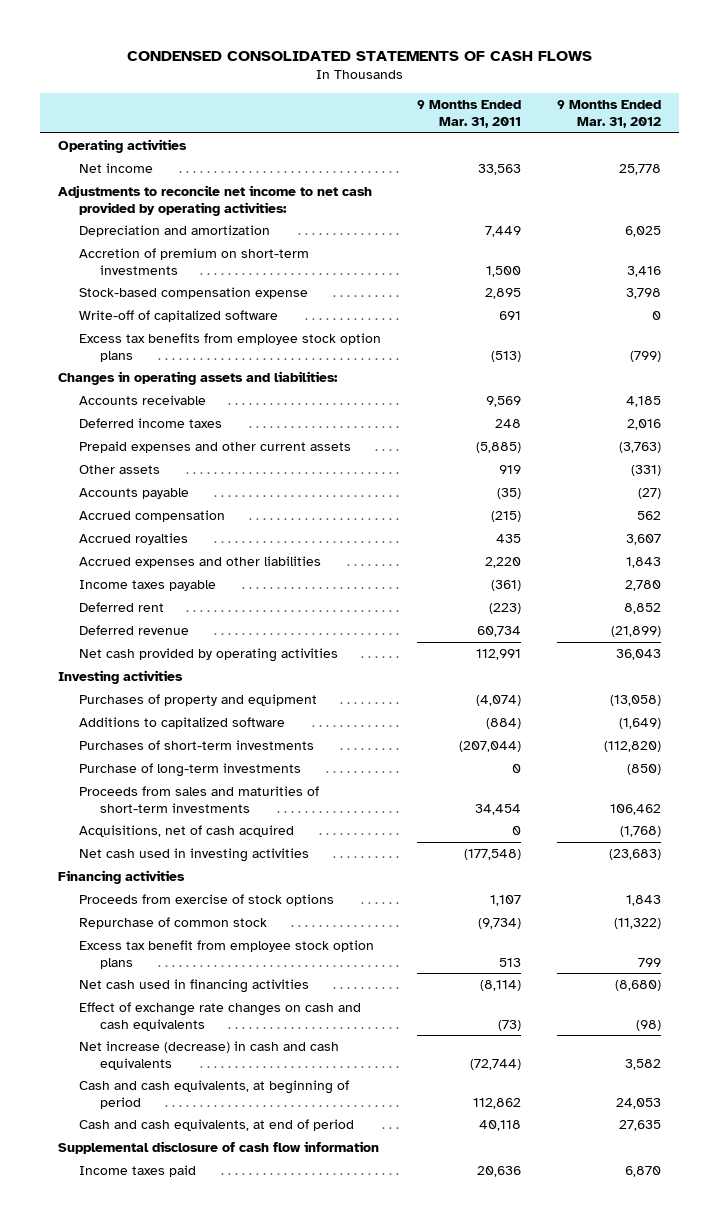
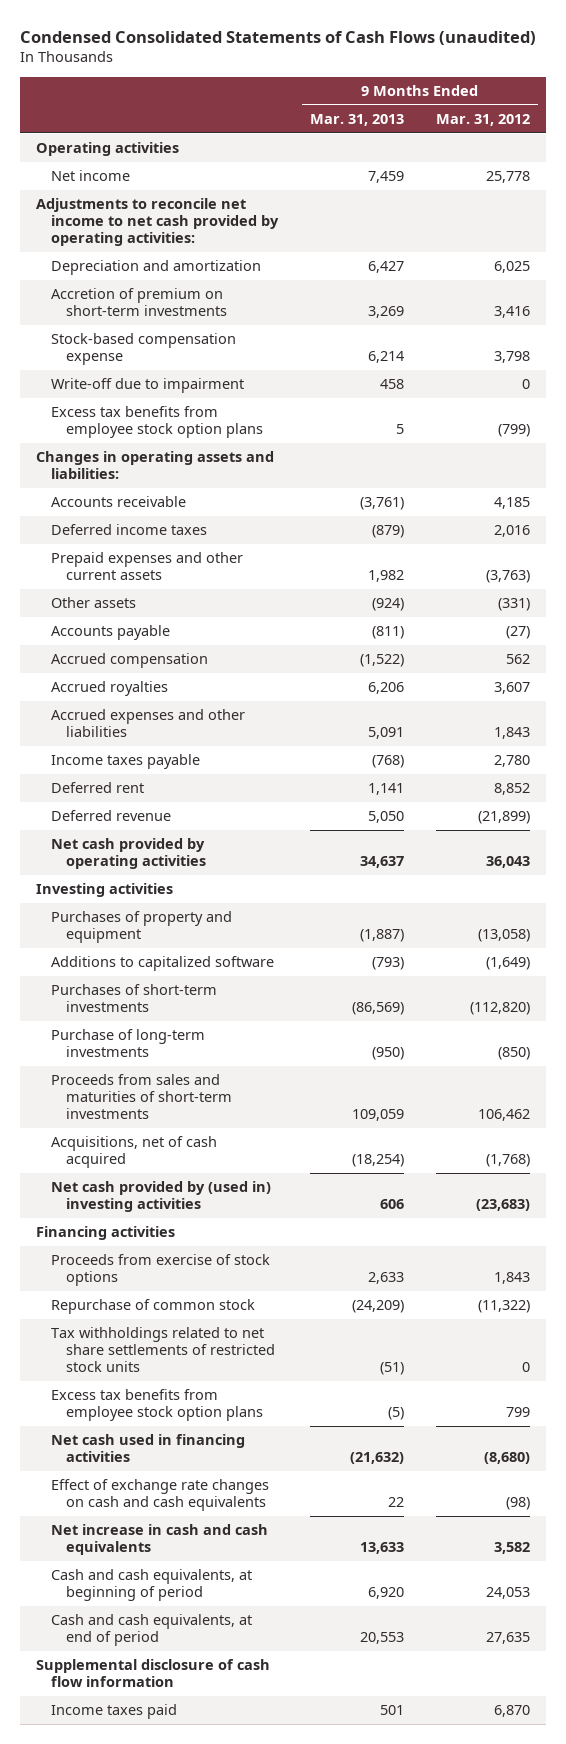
- CONDENSED CONSOLIDATED STATEMENTS OF CASH FLOWS
+ Condensed Consolidated Statements of Cash Flows (unaudited)
- | 9 Months Ended Mar. 31, 2011 | 9 Months Ended Mar. 31, 2012
+ | 9 Months Ended Mar. 31, 2013 | 9 Months Ended Mar. 31, 2012
- Write-off of capitalized software | 691 | 0
+ Write-off due to impairment | 458 | 0
- Net cash used in investing activities | (177,548) | (23,683)
+ Net cash provided by (used in) investing activities | 606 | (23,683)
- Excess tax benefit from employee stock option plans | 513 | 799
+ Tax withholdings related to net share settlements of restricted stock units | (51) | 0
+ Excess tax benefits from employee stock option plans | (5) | 799
- Net increase (decrease) in cash and cash equivalents | (72,744) | 3,582
+ Net increase in cash and cash equivalents | 13,633 | 3,582

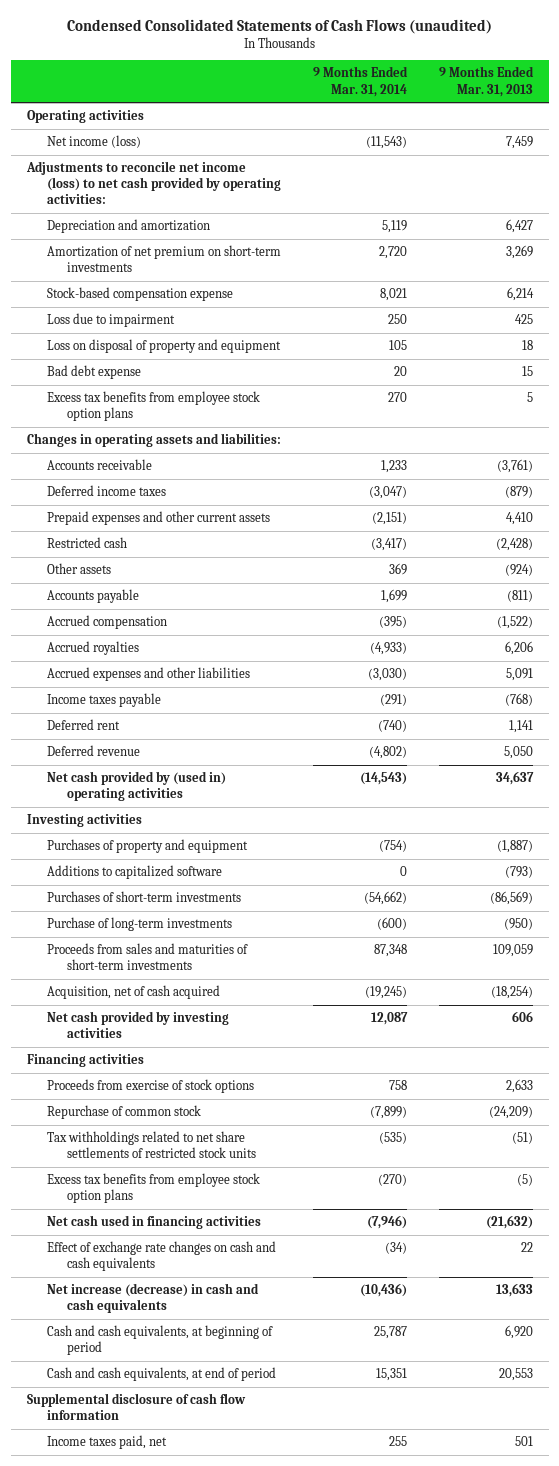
- | 9 Months Ended Mar. 31, 2013 | 9 Months Ended Mar. 31, 2012
+ | 9 Months Ended Mar. 31, 2014 | 9 Months Ended Mar. 31, 2013
- Net income | 7,459 | 25,778
- Adjustments to reconcile net income to net cash provided by operating activities:
+ Net income (loss) | (11,543) | 7,459
+ Adjustments to reconcile net income (loss) to net cash provided by operating activities:
- Accretion of premium on short-term investments | 3,269 | 3,416
+ Amortization of net premium on short-term investments | 2,720 | 3,269
- Write-off due to impairment | 458 | 0
+ Loss due to impairment | 250 | 425
+ Loss on disposal of property and equipment | 105 | 18
+ Bad debt expense | 20 | 15
- Prepaid expenses and other current assets | 1,982 | (3,763)
+ Prepaid expenses and other current assets | (2,151) | 4,410
+ Restricted cash | (3,417) | (2,428)
- Net cash provided by operating activities | 34,637 | 36,043
+ Net cash provided by (used in) operating activities | (14,543) | 34,637
- Acquisitions, net of cash acquired | (18,254) | (1,768)
- Net cash provided by (used in) investing activities | 606 | (23,683)
+ Acquisition, net of cash acquired | (19,245) | (18,254)
+ Net cash provided by investing activities | 12,087 | 606
- Net increase in cash and cash equivalents | 13,633 | 3,582
+ Net increase (decrease) in cash and cash equivalents | (10,436) | 13,633
- Income taxes paid | 501 | 6,870
+ Income taxes paid, net | 255 | 501

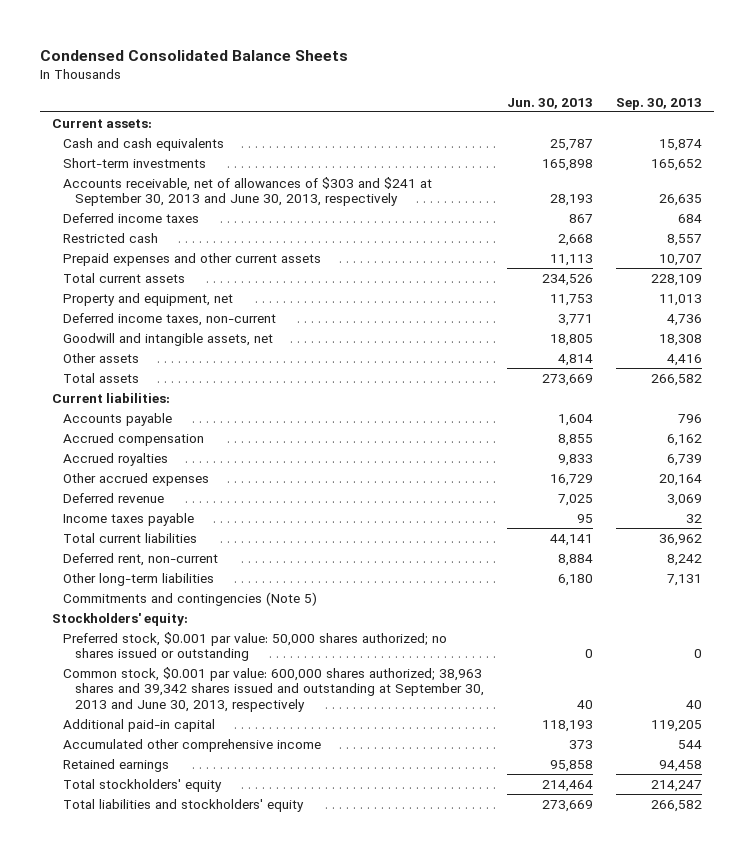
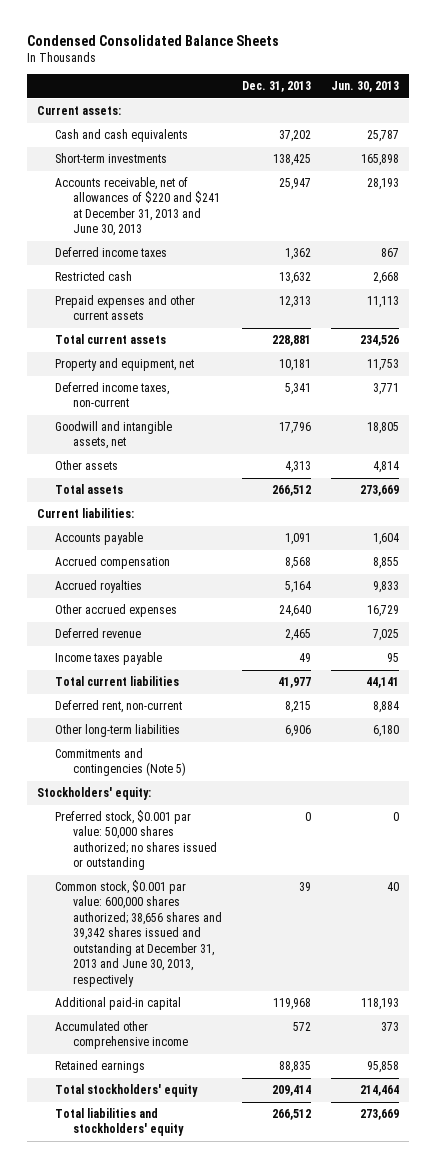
- | Jun. 30, 2013 | Sep. 30, 2013
+ | Dec. 31, 2013 | Jun. 30, 2013
- Accounts receivable, net of allowances of $303 and $241 at September 30, 2013 and June 30, 2013, respectively | 28,193 | 26,635
+ Accounts receivable, net of allowances of $220 and $241 at December 31, 2013 and June 30, 2013 | 25,947 | 28,193
- Common stock, $0.001 par value: 600,000 shares authorized; 38,963 shares and 39,342 shares issued and outstanding at September 30, 2013 and June 30, 2013, respectively | 40 | 40
+ Common stock, $0.001 par value: 600,000 shares authorized; 38,656 shares and 39,342 shares issued and outstanding at December 31, 2013 and June 30, 2013, respectively | 39 | 40

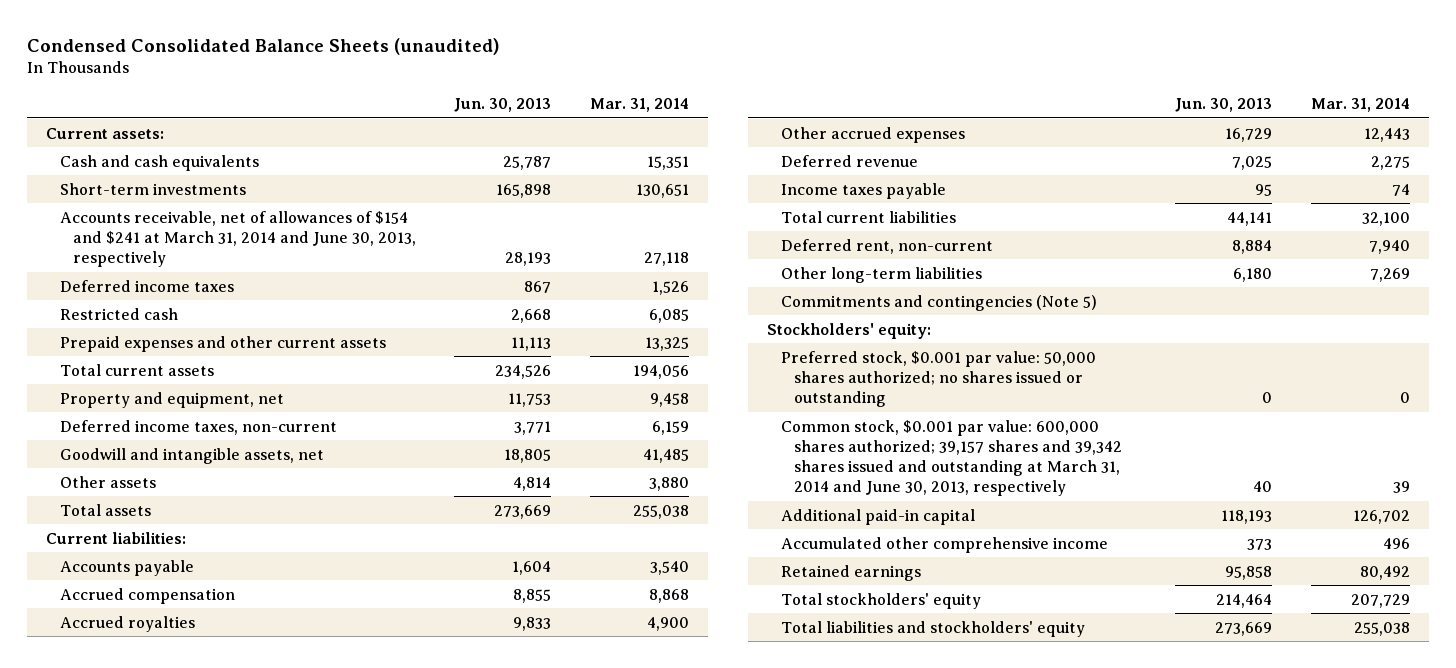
- Condensed Consolidated Balance Sheets
+ Condensed Consolidated Balance Sheets (unaudited)
- | Dec. 31, 2013 | Jun. 30, 2013
+ | Jun. 30, 2013 | Mar. 31, 2014
- Accounts receivable, net of allowances of $220 and $241 at December 31, 2013 and June 30, 2013 | 25,947 | 28,193
+ Accounts receivable, net of allowances of $154 and $241 at March 31, 2014 and June 30, 2013, respectively | 28,193 | 27,118
- Common stock, $0.001 par value: 600,000 shares authorized; 38,656 shares and 39,342 shares issued and outstanding at December 31, 2013 and June 30, 2013, respectively | 39 | 40
+ Common stock, $0.001 par value: 600,000 shares authorized; 39,157 shares and 39,342 shares issued and outstanding at March 31, 2014 and June 30, 2013, respectively | 40 | 39

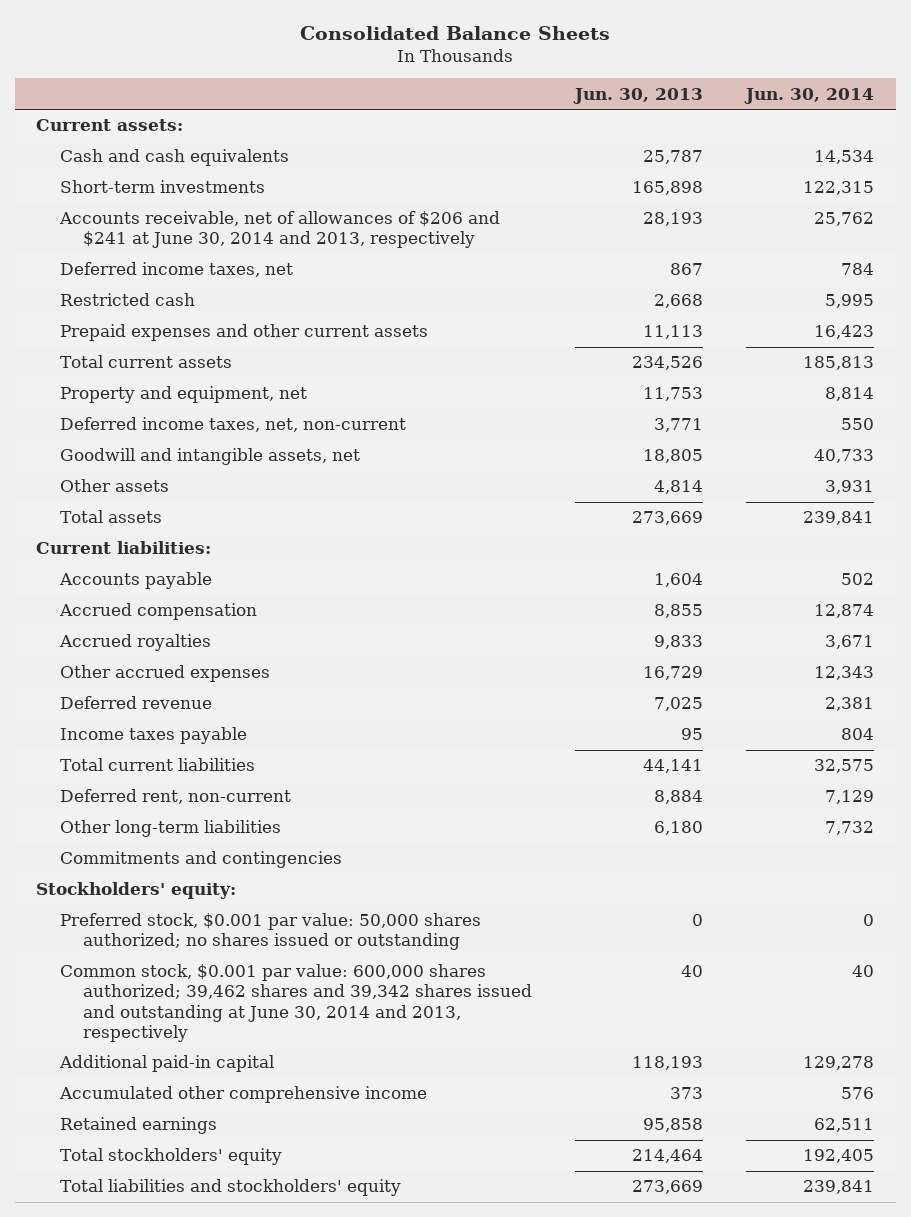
- Condensed Consolidated Balance Sheets (unaudited)
+ Consolidated Balance Sheets
- | Jun. 30, 2013 | Mar. 31, 2014
+ | Jun. 30, 2013 | Jun. 30, 2014
- Accounts receivable, net of allowances of $154 and $241 at March 31, 2014 and June 30, 2013, respectively | 28,193 | 27,118
- Deferred income taxes | 867 | 1,526
+ Accounts receivable, net of allowances of $206 and $241 at June 30, 2014 and 2013, respectively | 28,193 | 25,762
+ Deferred income taxes, net | 867 | 784
- Deferred income taxes, non-current | 3,771 | 6,159
+ Deferred income taxes, net, non-current | 3,771 | 550
- Commitments and contingencies (Note 5)
+ Commitments and contingencies
- Common stock, $0.001 par value: 600,000 shares authorized; 39,157 shares and 39,342 shares issued and outstanding at March 31, 2014 and June 30, 2013, respectively | 40 | 39
+ Common stock, $0.001 par value: 600,000 shares authorized; 39,462 shares and 39,342 shares issued and outstanding at June 30, 2014 and 2013, respectively | 40 | 40

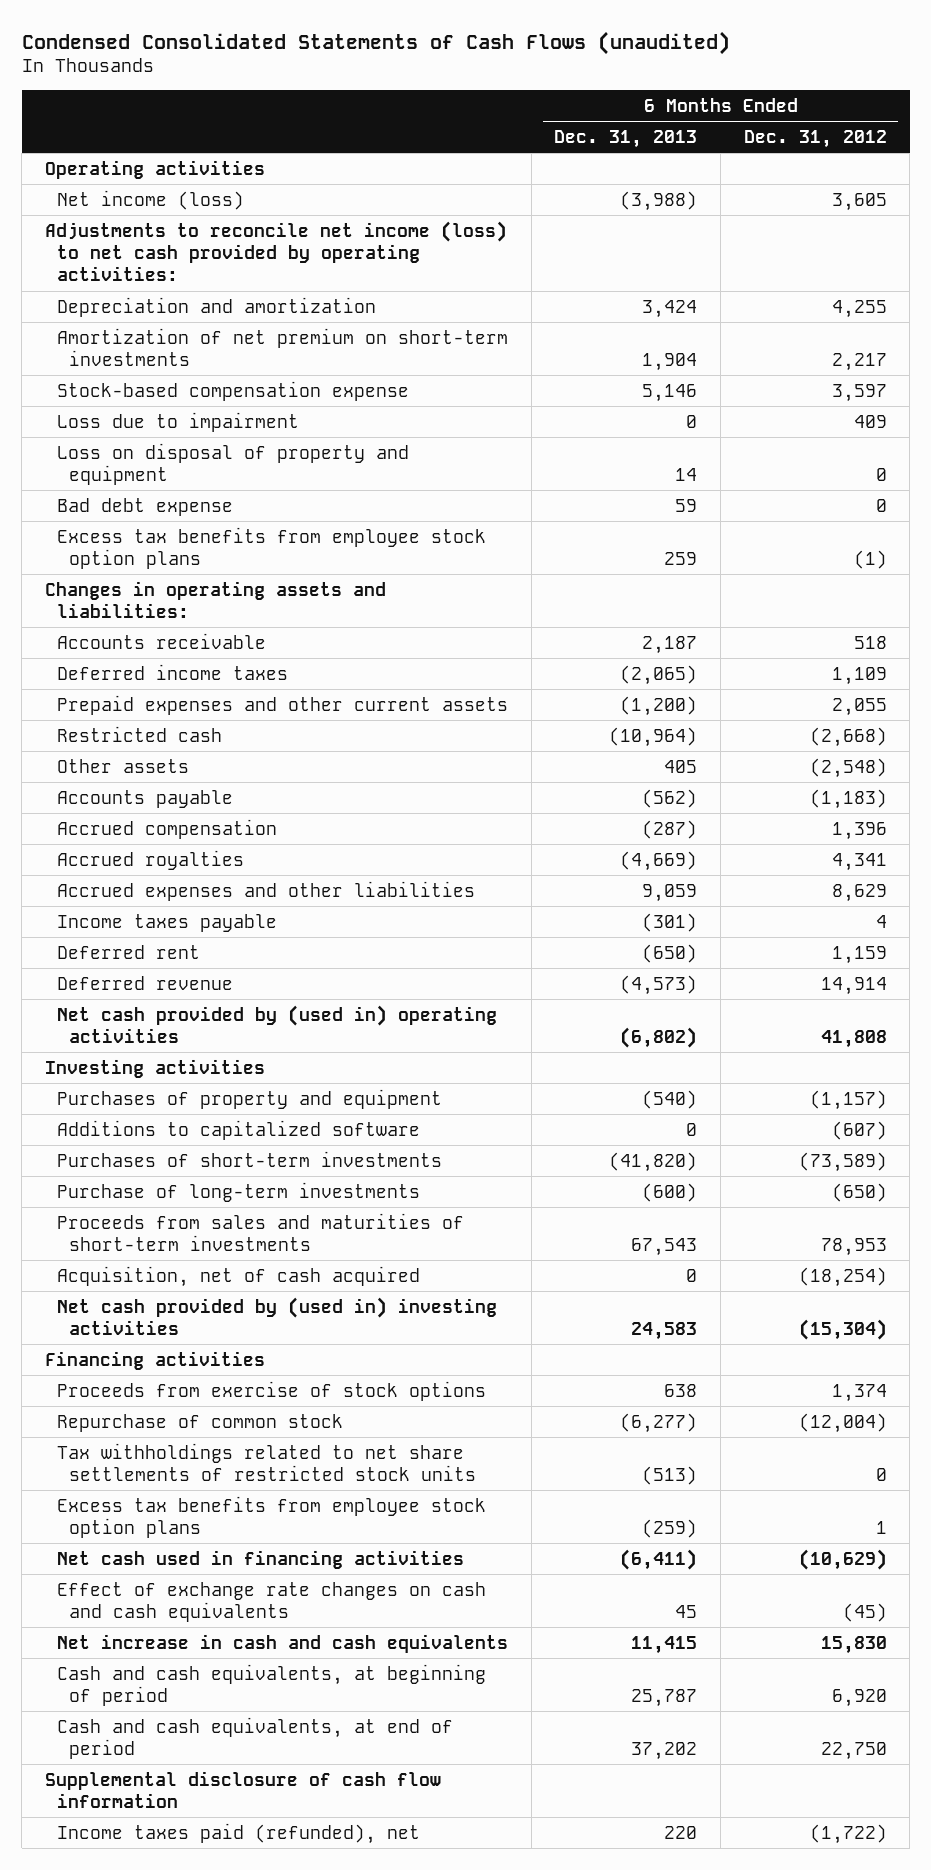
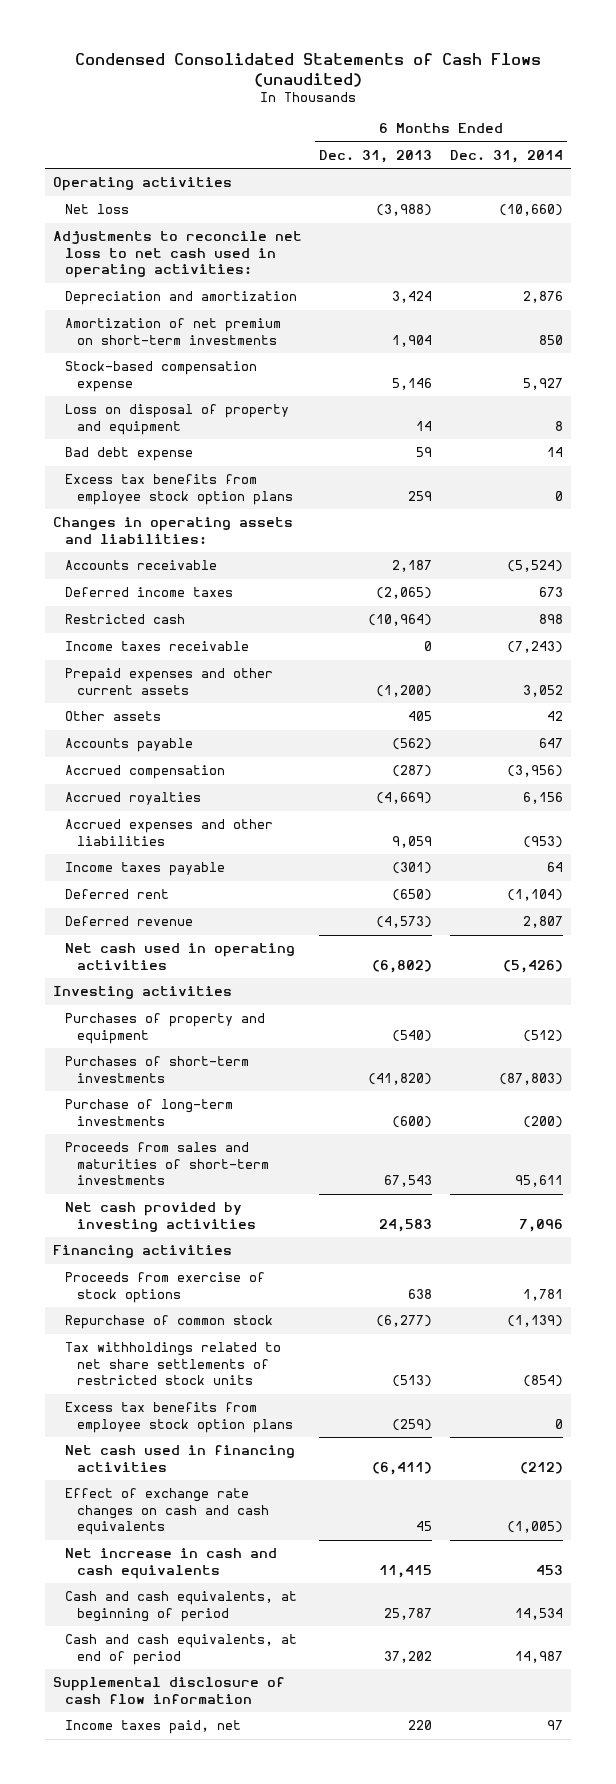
- | 6 Months Ended Dec. 31, 2013 | 6 Months Ended Dec. 31, 2012
+ | 6 Months Ended Dec. 31, 2013 | 6 Months Ended Dec. 31, 2014
- Net income (loss) | (3,988) | 3,605
- Adjustments to reconcile net income (loss) to net cash provided by operating activities:
+ Net loss | (3,988) | (10,660)
+ Adjustments to reconcile net loss to net cash used in operating activities:
- Loss due to impairment | 0 | 409
+ Income taxes receivable | 0 | (7,243)
moved down: Prepaid expenses and other current assets | (1,200) | 3,052
- Net cash provided by (used in) operating activities | (6,802) | 41,808
+ Net cash used in operating activities | (6,802) | (5,426)
- Additions to capitalized software | 0 | (607)
- Acquisition, net of cash acquired | 0 | (18,254)
- Net cash provided by (used in) investing activities | 24,583 | (15,304)
+ Net cash provided by investing activities | 24,583 | 7,096
- Income taxes paid (refunded), net | 220 | (1,722)
+ Income taxes paid, net | 220 | 97

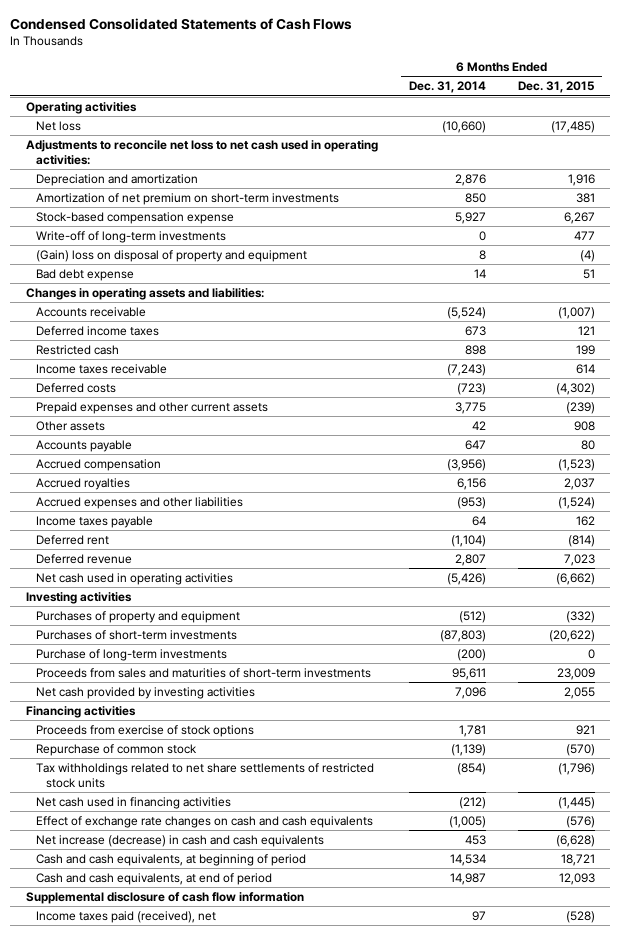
- Condensed Consolidated Statements of Cash Flows (unaudited)
+ Condensed Consolidated Statements of Cash Flows
- | 6 Months Ended Dec. 31, 2013 | 6 Months Ended Dec. 31, 2014
+ | 6 Months Ended Dec. 31, 2014 | 6 Months Ended Dec. 31, 2015
- Loss on disposal of property and equipment | 14 | 8
+ Write-off of long-term investments | 0 | 477
+ (Gain) loss on disposal of property and equipment | 8 | (4)
- Excess tax benefits from employee stock option plans | 259 | 0
- Prepaid expenses and other current assets | (1,200) | 3,052
+ Deferred costs | (723) | (4,302)
+ Prepaid expenses and other current assets | 3,775 | (239)
- Excess tax benefits from employee stock option plans | (259) | 0
- Net increase in cash and cash equivalents | 11,415 | 453
+ Net increase (decrease) in cash and cash equivalents | 453 | (6,628)
- Income taxes paid, net | 220 | 97
+ Income taxes paid (received), net | 97 | (528)

